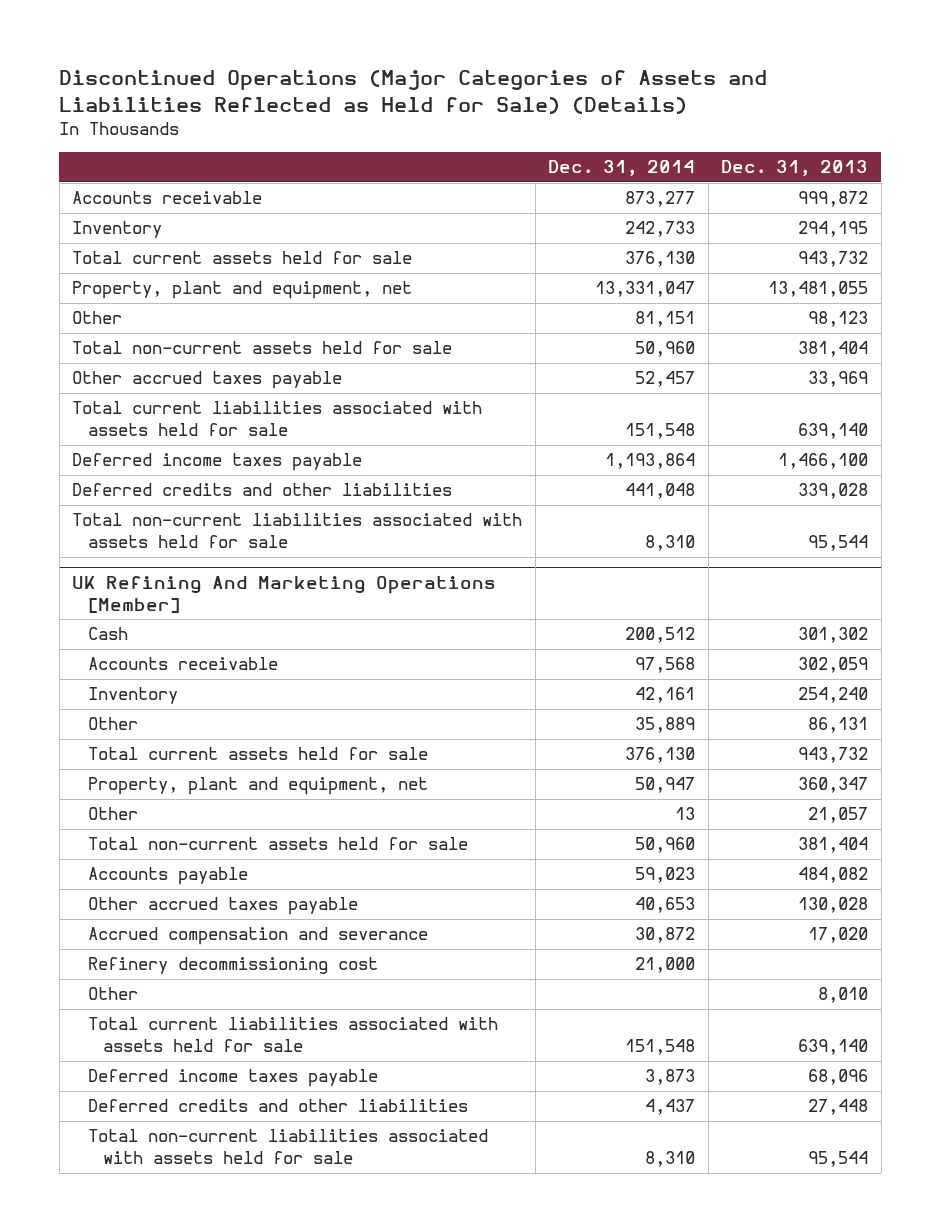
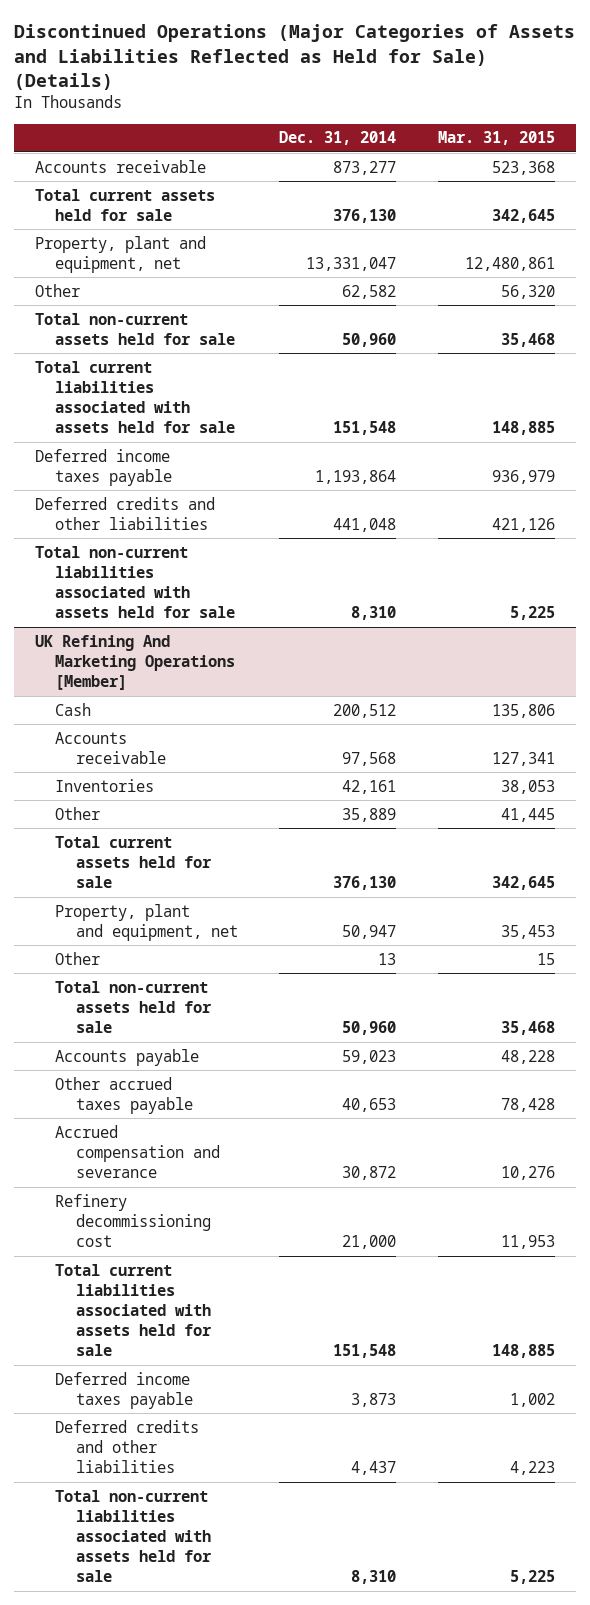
- | Dec. 31, 2014 | Dec. 31, 2013
+ | Dec. 31, 2014 | Mar. 31, 2015
- Inventory | 242,733 | 294,195
- Other | 81,151 | 98,123
+ Other | 62,582 | 56,320
- Other accrued taxes payable | 52,457 | 33,969
@ UK Refining And Marketing Operations [Member]
- Inventory | 42,161 | 254,240
+ Inventories | 42,161 | 38,053
- Other | | 8,010

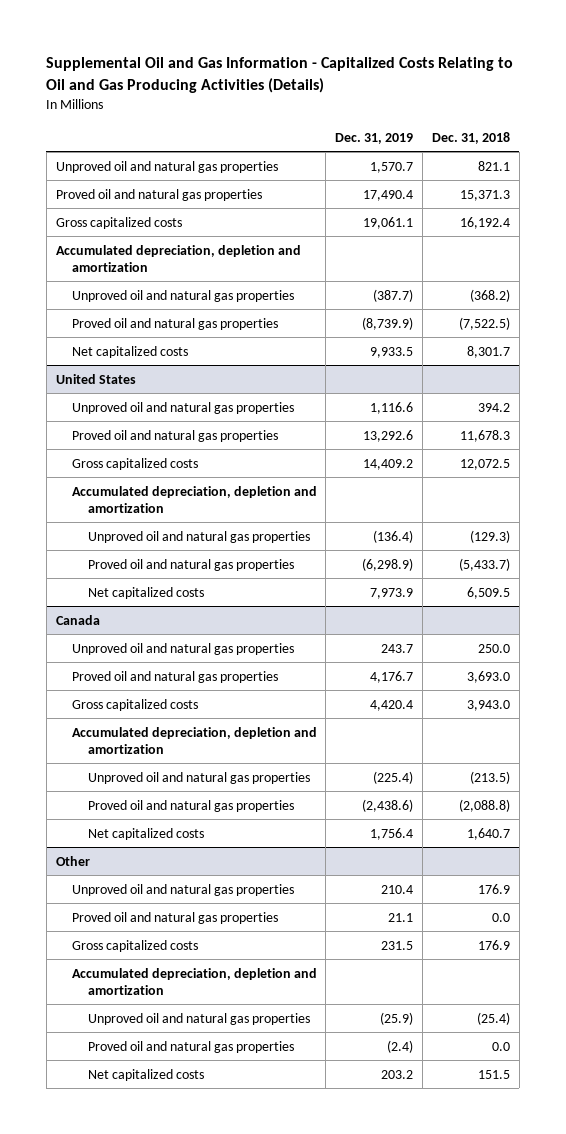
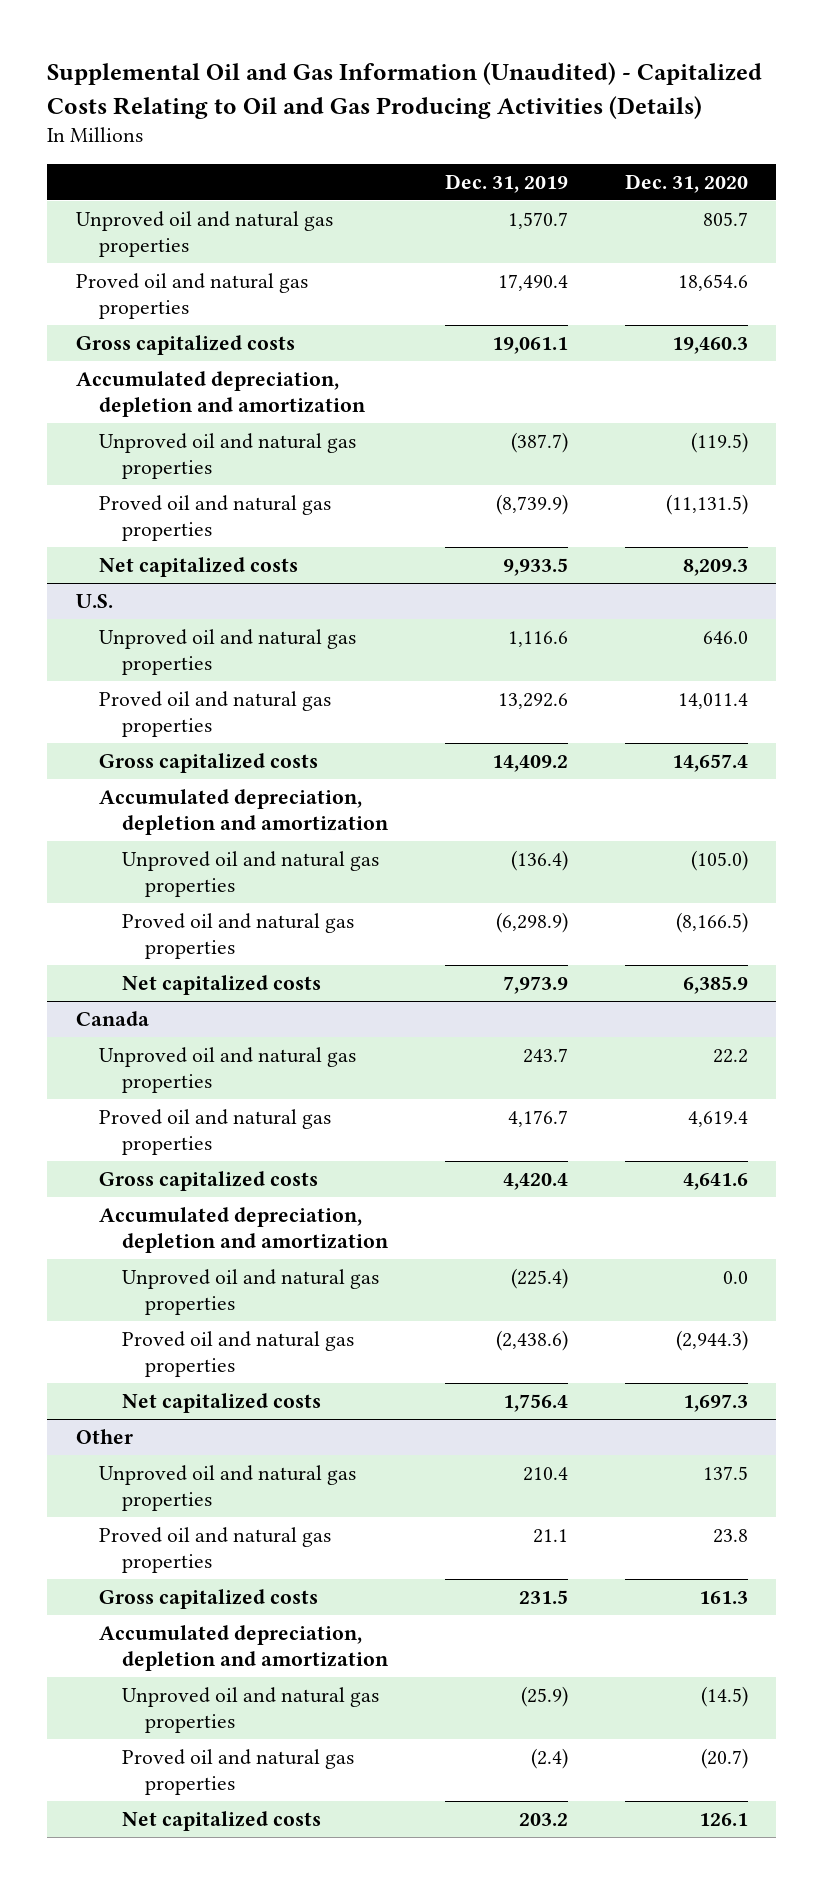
- Supplemental Oil and Gas Information - Capitalized Costs Relating to Oil and Gas Producing Activities (Details)
+ Supplemental Oil and Gas Information (Unaudited) - Capitalized Costs Relating to Oil and Gas Producing Activities (Details)
- | Dec. 31, 2019 | Dec. 31, 2018
+ | Dec. 31, 2019 | Dec. 31, 2020
- United States
+ U.S.

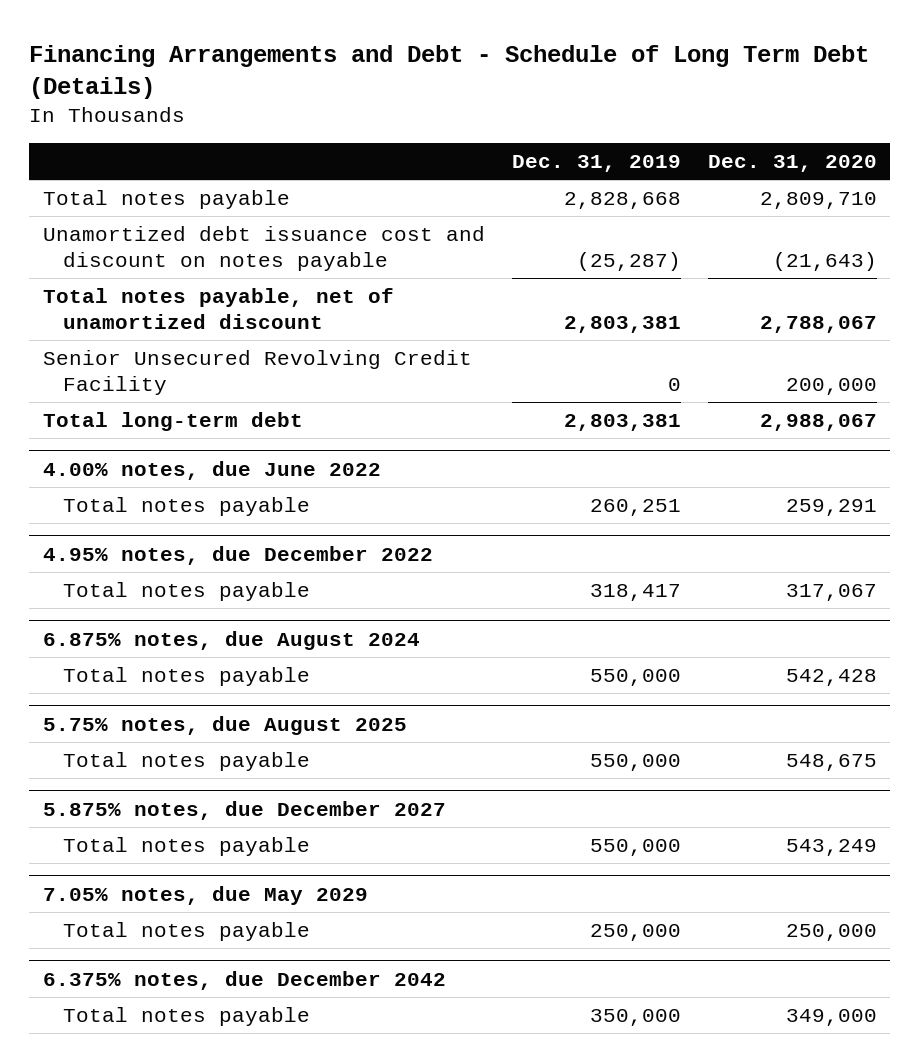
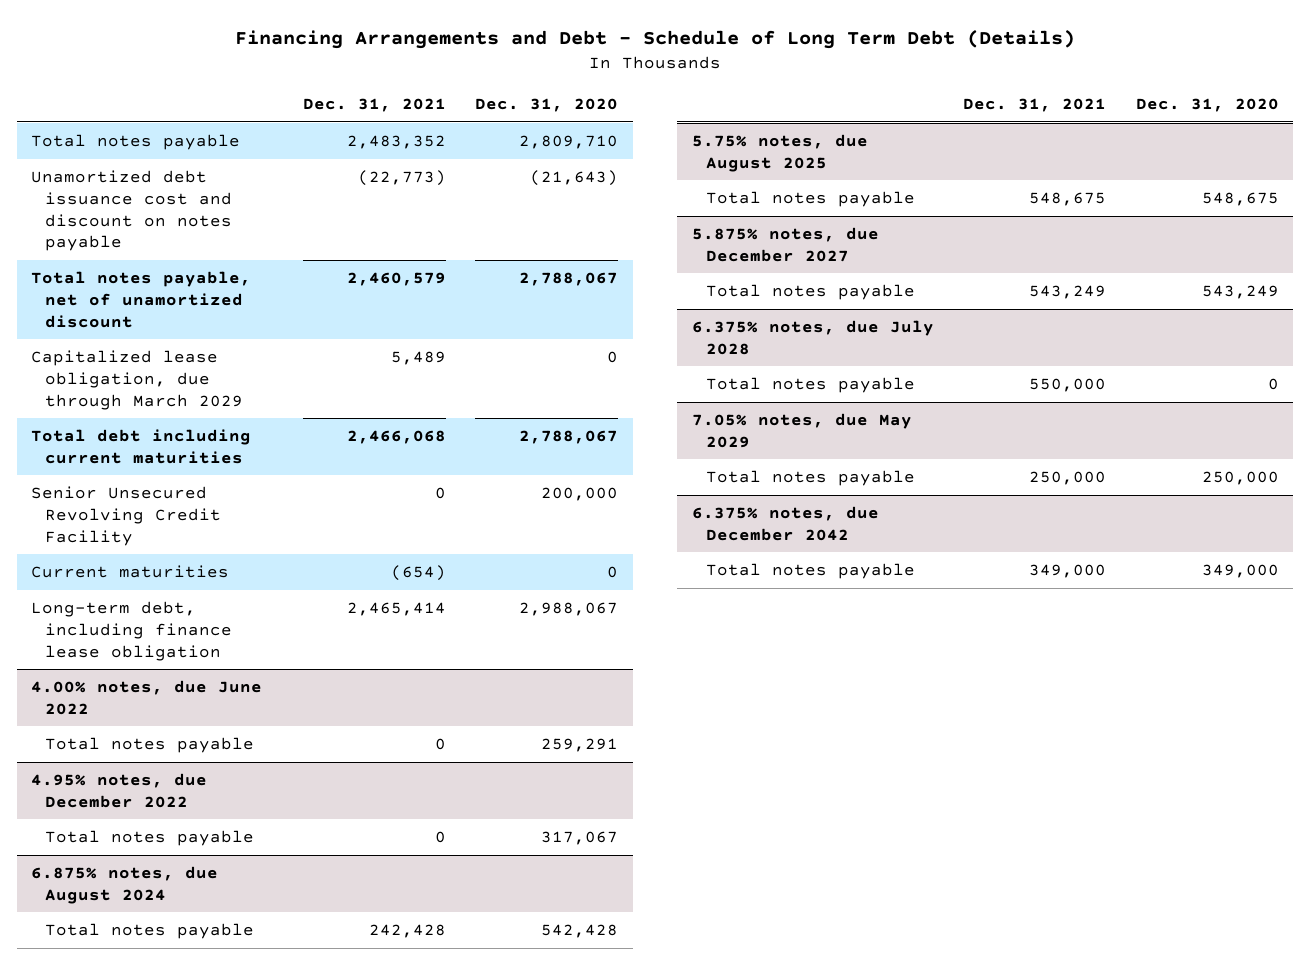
- | Dec. 31, 2019 | Dec. 31, 2020
+ | Dec. 31, 2021 | Dec. 31, 2020
+ Capitalized lease obligation, due through March 2029 | 5,489 | 0
+ Total debt including current maturities | 2,466,068 | 2,788,067
- Total long-term debt | 2,803,381 | 2,988,067
+ Current maturities | (654) | 0
+ Long-term debt, including finance lease obligation | 2,465,414 | 2,988,067
+ 6.375% notes, due July 2028
+ Total notes payable | 550,000 | 0

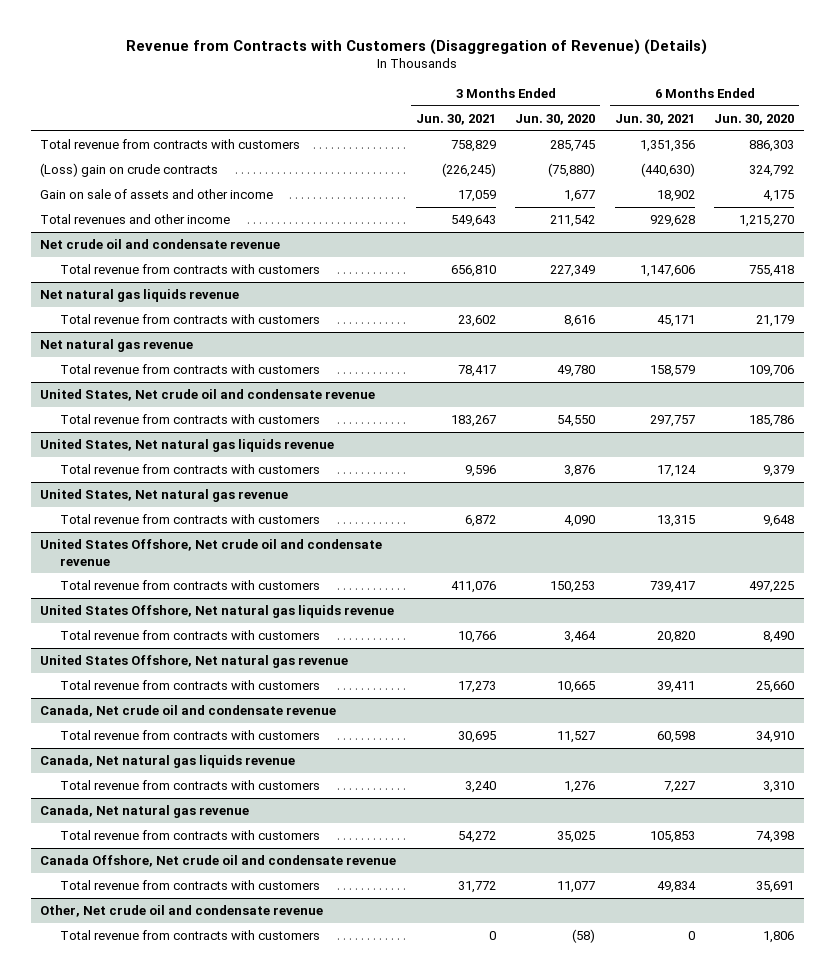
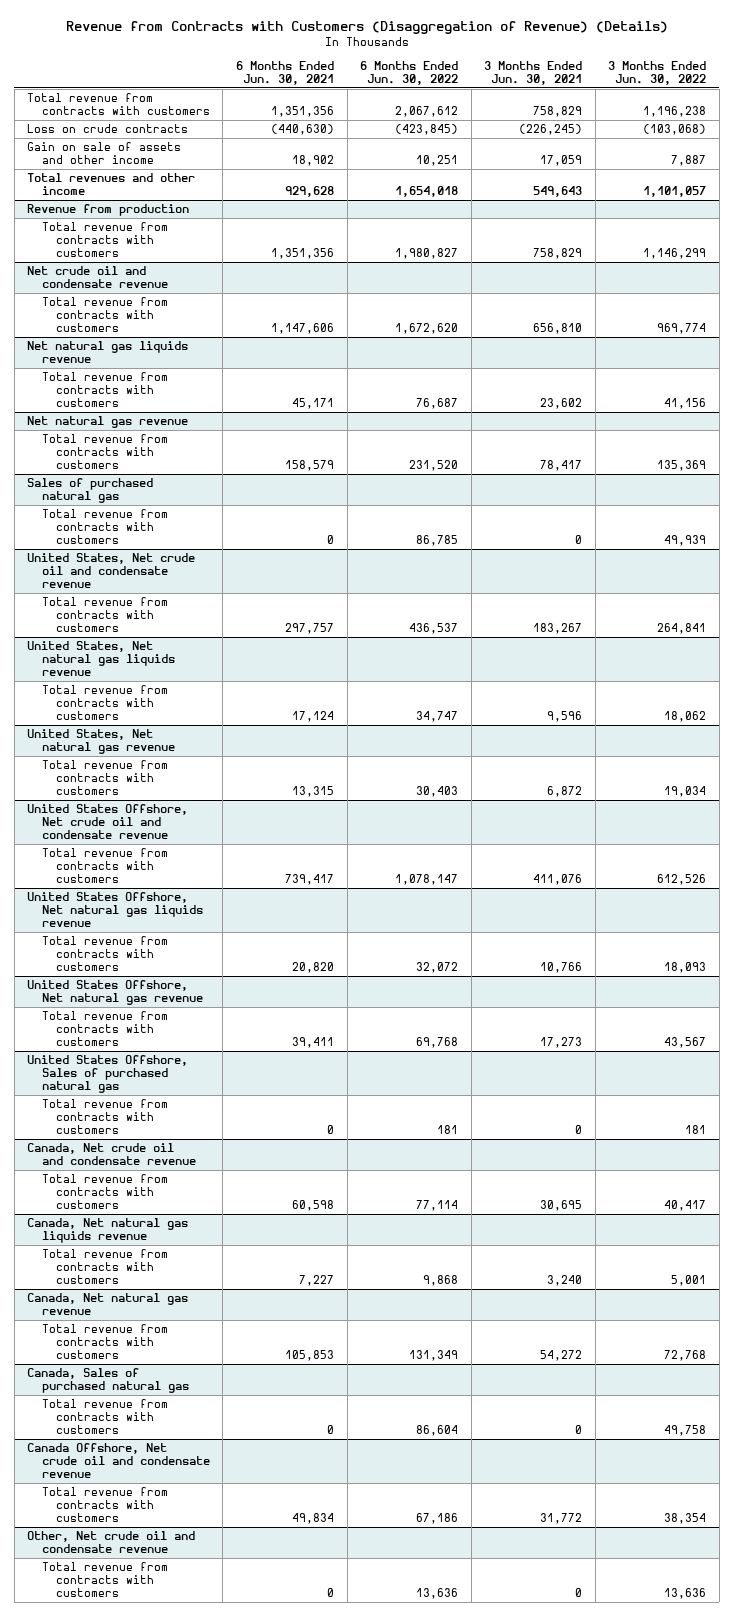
- | 3 Months Ended Jun. 30, 2021 | 3 Months Ended Jun. 30, 2020 | 6 Months Ended Jun. 30, 2021 | 6 Months Ended Jun. 30, 2020
+ | 6 Months Ended Jun. 30, 2021 | 6 Months Ended Jun. 30, 2022 | 3 Months Ended Jun. 30, 2021 | 3 Months Ended Jun. 30, 2022
- (Loss) gain on crude contracts | (226,245) | (75,880) | (440,630) | 324,792
+ Loss on crude contracts | (440,630) | (423,845) | (226,245) | (103,068)
+ Revenue from production
+ Total revenue from contracts with customers | 1,351,356 | 1,980,827 | 758,829 | 1,146,299
+ Sales of purchased natural gas
+ Total revenue from contracts with customers | 0 | 86,785 | 0 | 49,939
+ United States Offshore, Sales of purchased natural gas
+ Total revenue from contracts with customers | 0 | 181 | 0 | 181
+ Canada, Sales of purchased natural gas
+ Total revenue from contracts with customers | 0 | 86,604 | 0 | 49,758

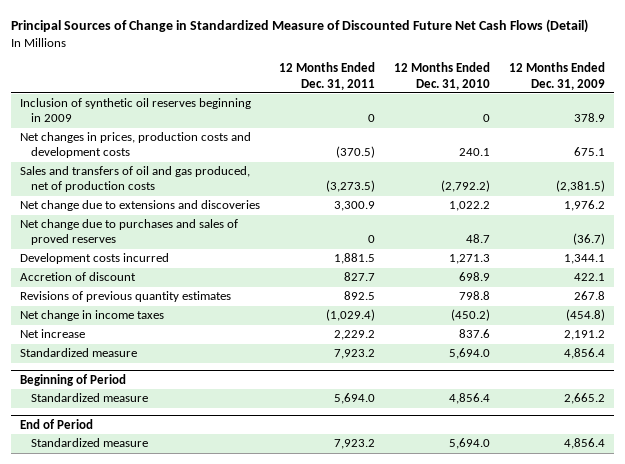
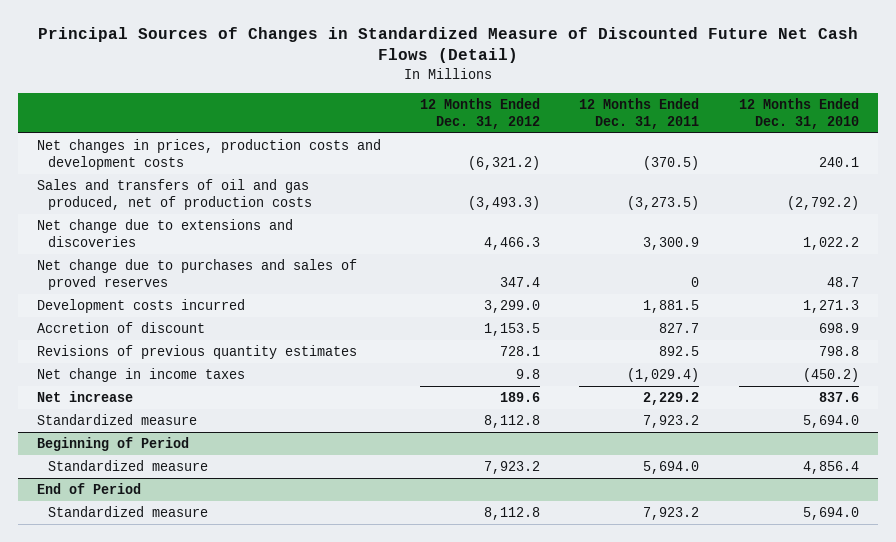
- Principal Sources of Change in Standardized Measure of Discounted Future Net Cash Flows (Detail)
+ Principal Sources of Changes in Standardized Measure of Discounted Future Net Cash Flows (Detail)
- | 12 Months Ended Dec. 31, 2011 | 12 Months Ended Dec. 31, 2010 | 12 Months Ended Dec. 31, 2009
+ | 12 Months Ended Dec. 31, 2012 | 12 Months Ended Dec. 31, 2011 | 12 Months Ended Dec. 31, 2010
- Inclusion of synthetic oil reserves beginning in 2009 | 0 | 0 | 378.9

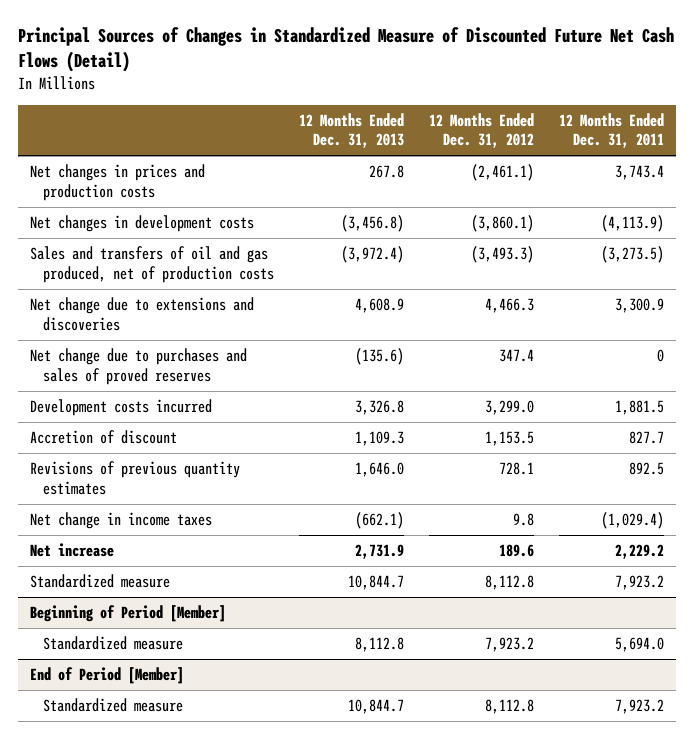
- | 12 Months Ended Dec. 31, 2012 | 12 Months Ended Dec. 31, 2011 | 12 Months Ended Dec. 31, 2010
+ | 12 Months Ended Dec. 31, 2013 | 12 Months Ended Dec. 31, 2012 | 12 Months Ended Dec. 31, 2011
- Net changes in prices, production costs and development costs | (6,321.2) | (370.5) | 240.1
+ Net changes in prices and production costs | 267.8 | (2,461.1) | 3,743.4
+ Net changes in development costs | (3,456.8) | (3,860.1) | (4,113.9)
- Beginning of Period
+ Beginning of Period [Member]
- End of Period
+ End of Period [Member]

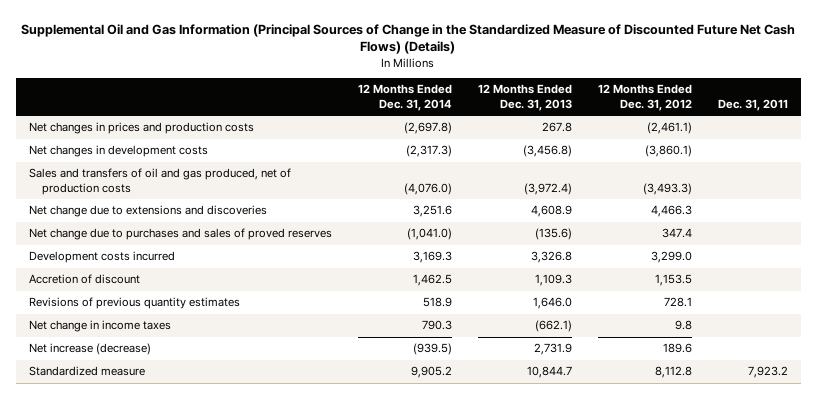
- Principal Sources of Changes in Standardized Measure of Discounted Future Net Cash Flows (Detail)
+ Supplemental Oil and Gas Information (Principal Sources of Change in the Standardized Measure of Discounted Future Net Cash Flows) (Details)
- | 12 Months Ended Dec. 31, 2013 | 12 Months Ended Dec. 31, 2012 | 12 Months Ended Dec. 31, 2011
+ | 12 Months Ended Dec. 31, 2014 | 12 Months Ended Dec. 31, 2013 | 12 Months Ended Dec. 31, 2012 | Dec. 31, 2011
- Net increase | 2,731.9 | 189.6 | 2,229.2
- Standardized measure | 10,844.7 | 8,112.8 | 7,923.2
- Beginning of Period [Member]
- Standardized measure | 8,112.8 | 7,923.2 | 5,694.0
- End of Period [Member]
+ Net increase (decrease) | (939.5) | 2,731.9 | 189.6 |

